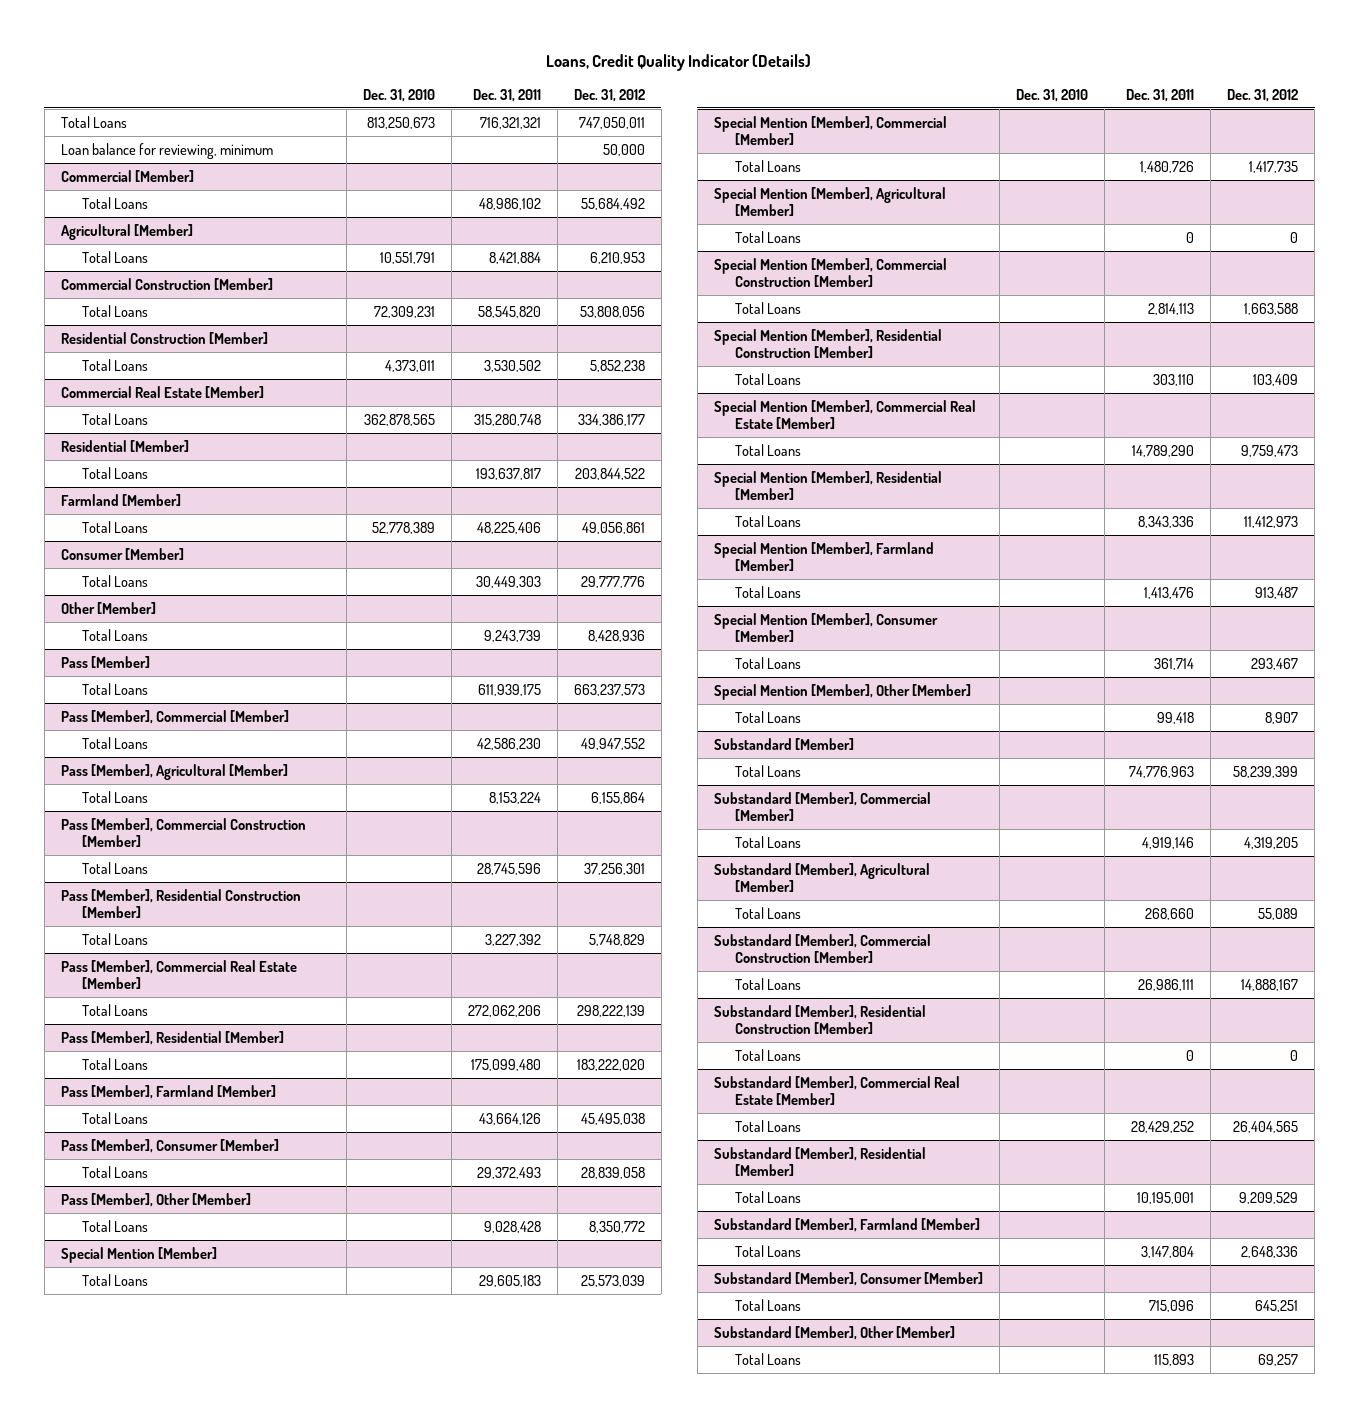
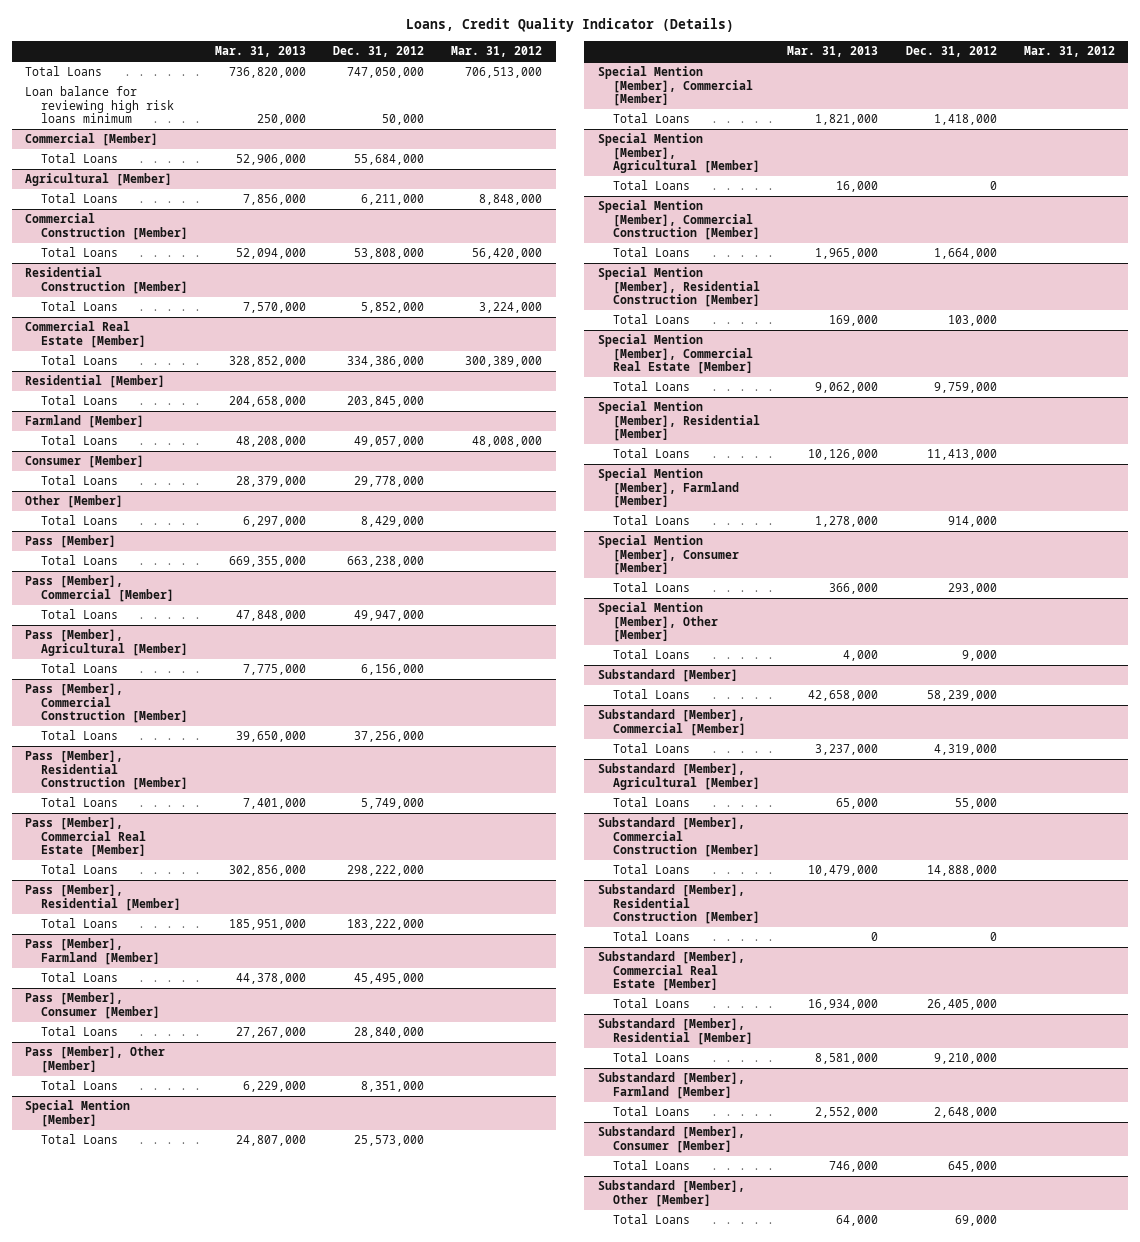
- | Dec. 31, 2010 | Dec. 31, 2011 | Dec. 31, 2012
+ | Mar. 31, 2013 | Dec. 31, 2012 | Mar. 31, 2012
- Total Loans | 813,250,673 | 716,321,321 | 747,050,011
- Loan balance for reviewing, minimum | | | 50,000
+ Total Loans | 736,820,000 | 747,050,000 | 706,513,000
+ Loan balance for reviewing high risk loans minimum | 250,000 | 50,000 |
@ Commercial [Member]
- Total Loans | | 48,986,102 | 55,684,492
+ Total Loans | 52,906,000 | 55,684,000 |
@ Agricultural [Member]
- Total Loans | 10,551,791 | 8,421,884 | 6,210,953
+ Total Loans | 7,856,000 | 6,211,000 | 8,848,000
@ Commercial Construction [Member]
- Total Loans | 72,309,231 | 58,545,820 | 53,808,056
+ Total Loans | 52,094,000 | 53,808,000 | 56,420,000
@ Residential Construction [Member]
- Total Loans | 4,373,011 | 3,530,502 | 5,852,238
+ Total Loans | 7,570,000 | 5,852,000 | 3,224,000
@ Commercial Real Estate [Member]
- Total Loans | 362,878,565 | 315,280,748 | 334,386,177
+ Total Loans | 328,852,000 | 334,386,000 | 300,389,000
@ Residential [Member]
- Total Loans | | 193,637,817 | 203,844,522
+ Total Loans | 204,658,000 | 203,845,000 |
@ Farmland [Member]
- Total Loans | 52,778,389 | 48,225,406 | 49,056,861
+ Total Loans | 48,208,000 | 49,057,000 | 48,008,000
@ Consumer [Member]
- Total Loans | | 30,449,303 | 29,777,776
+ Total Loans | 28,379,000 | 29,778,000 |
@ Other [Member]
- Total Loans | | 9,243,739 | 8,428,936
+ Total Loans | 6,297,000 | 8,429,000 |
@ Pass [Member]
- Total Loans | | 611,939,175 | 663,237,573
+ Total Loans | 669,355,000 | 663,238,000 |
@ Pass [Member], Commercial [Member]
- Total Loans | | 42,586,230 | 49,947,552
+ Total Loans | 47,848,000 | 49,947,000 |
@ Pass [Member], Agricultural [Member]
- Total Loans | | 8,153,224 | 6,155,864
+ Total Loans | 7,775,000 | 6,156,000 |
@ Pass [Member], Commercial Construction [Member]
- Total Loans | | 28,745,596 | 37,256,301
+ Total Loans | 39,650,000 | 37,256,000 |
@ Pass [Member], Residential Construction [Member]
- Total Loans | | 3,227,392 | 5,748,829
+ Total Loans | 7,401,000 | 5,749,000 |
@ Pass [Member], Commercial Real Estate [Member]
- Total Loans | | 272,062,206 | 298,222,139
+ Total Loans | 302,856,000 | 298,222,000 |
@ Pass [Member], Residential [Member]
- Total Loans | | 175,099,480 | 183,222,020
+ Total Loans | 185,951,000 | 183,222,000 |
@ Pass [Member], Farmland [Member]
- Total Loans | | 43,664,126 | 45,495,038
+ Total Loans | 44,378,000 | 45,495,000 |
@ Pass [Member], Consumer [Member]
- Total Loans | | 29,372,493 | 28,839,058
+ Total Loans | 27,267,000 | 28,840,000 |
@ Pass [Member], Other [Member]
- Total Loans | | 9,028,428 | 8,350,772
+ Total Loans | 6,229,000 | 8,351,000 |
@ Special Mention [Member]
- Total Loans | | 29,605,183 | 25,573,039
+ Total Loans | 24,807,000 | 25,573,000 |
@ Special Mention [Member], Commercial [Member]
- Total Loans | | 1,480,726 | 1,417,735
+ Total Loans | 1,821,000 | 1,418,000 |
@ Special Mention [Member], Commercial Construction [Member]
- Total Loans | | 2,814,113 | 1,663,588
+ Total Loans | 1,965,000 | 1,664,000 |
@ Special Mention [Member], Residential Construction [Member]
- Total Loans | | 303,110 | 103,409
+ Total Loans | 169,000 | 103,000 |
@ Special Mention [Member], Commercial Real Estate [Member]
- Total Loans | | 14,789,290 | 9,759,473
+ Total Loans | 9,062,000 | 9,759,000 |
@ Special Mention [Member], Residential [Member]
- Total Loans | | 8,343,336 | 11,412,973
+ Total Loans | 10,126,000 | 11,413,000 |
@ Special Mention [Member], Farmland [Member]
- Total Loans | | 1,413,476 | 913,487
+ Total Loans | 1,278,000 | 914,000 |
@ Special Mention [Member], Consumer [Member]
- Total Loans | | 361,714 | 293,467
+ Total Loans | 366,000 | 293,000 |
@ Special Mention [Member], Other [Member]
- Total Loans | | 99,418 | 8,907
+ Total Loans | 4,000 | 9,000 |
@ Substandard [Member]
- Total Loans | | 74,776,963 | 58,239,399
+ Total Loans | 42,658,000 | 58,239,000 |
@ Substandard [Member], Commercial [Member]
- Total Loans | | 4,919,146 | 4,319,205
+ Total Loans | 3,237,000 | 4,319,000 |
@ Substandard [Member], Agricultural [Member]
- Total Loans | | 268,660 | 55,089
+ Total Loans | 65,000 | 55,000 |
@ Substandard [Member], Commercial Construction [Member]
- Total Loans | | 26,986,111 | 14,888,167
+ Total Loans | 10,479,000 | 14,888,000 |
@ Substandard [Member], Commercial Real Estate [Member]
- Total Loans | | 28,429,252 | 26,404,565
+ Total Loans | 16,934,000 | 26,405,000 |
@ Substandard [Member], Residential [Member]
- Total Loans | | 10,195,001 | 9,209,529
+ Total Loans | 8,581,000 | 9,210,000 |
@ Substandard [Member], Farmland [Member]
- Total Loans | | 3,147,804 | 2,648,336
+ Total Loans | 2,552,000 | 2,648,000 |
@ Substandard [Member], Consumer [Member]
- Total Loans | | 715,096 | 645,251
+ Total Loans | 746,000 | 645,000 |
@ Substandard [Member], Other [Member]
- Total Loans | | 115,893 | 69,257
+ Total Loans | 64,000 | 69,000 |

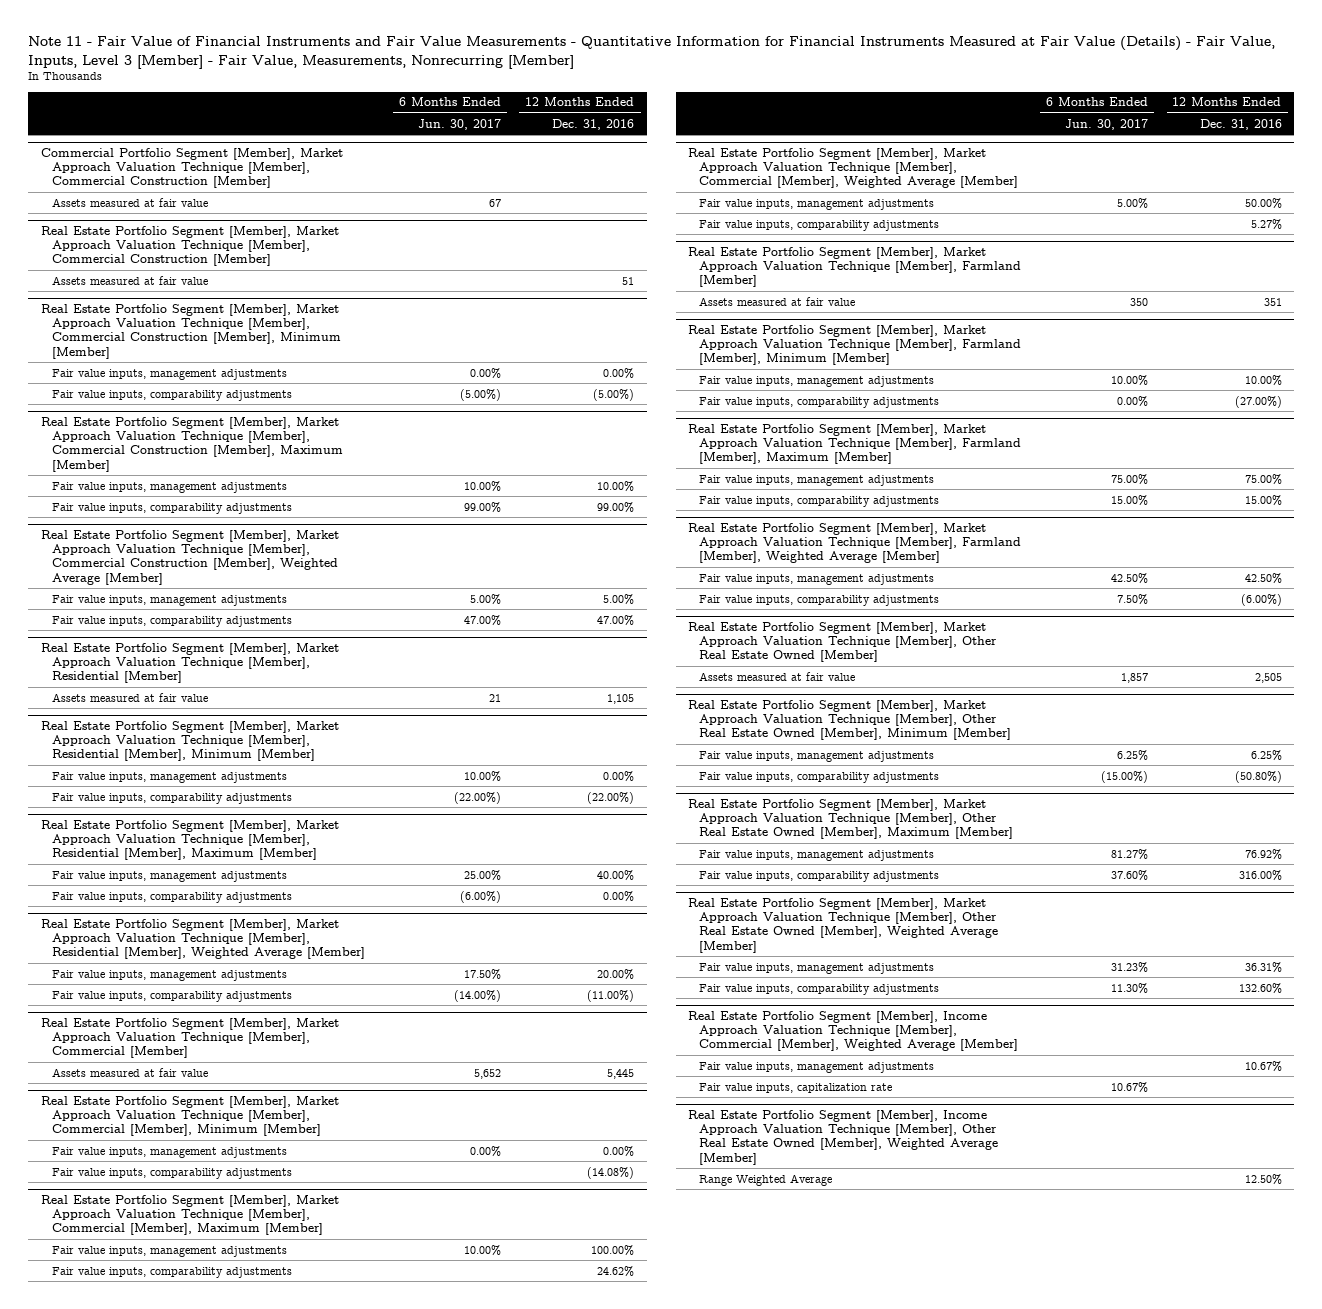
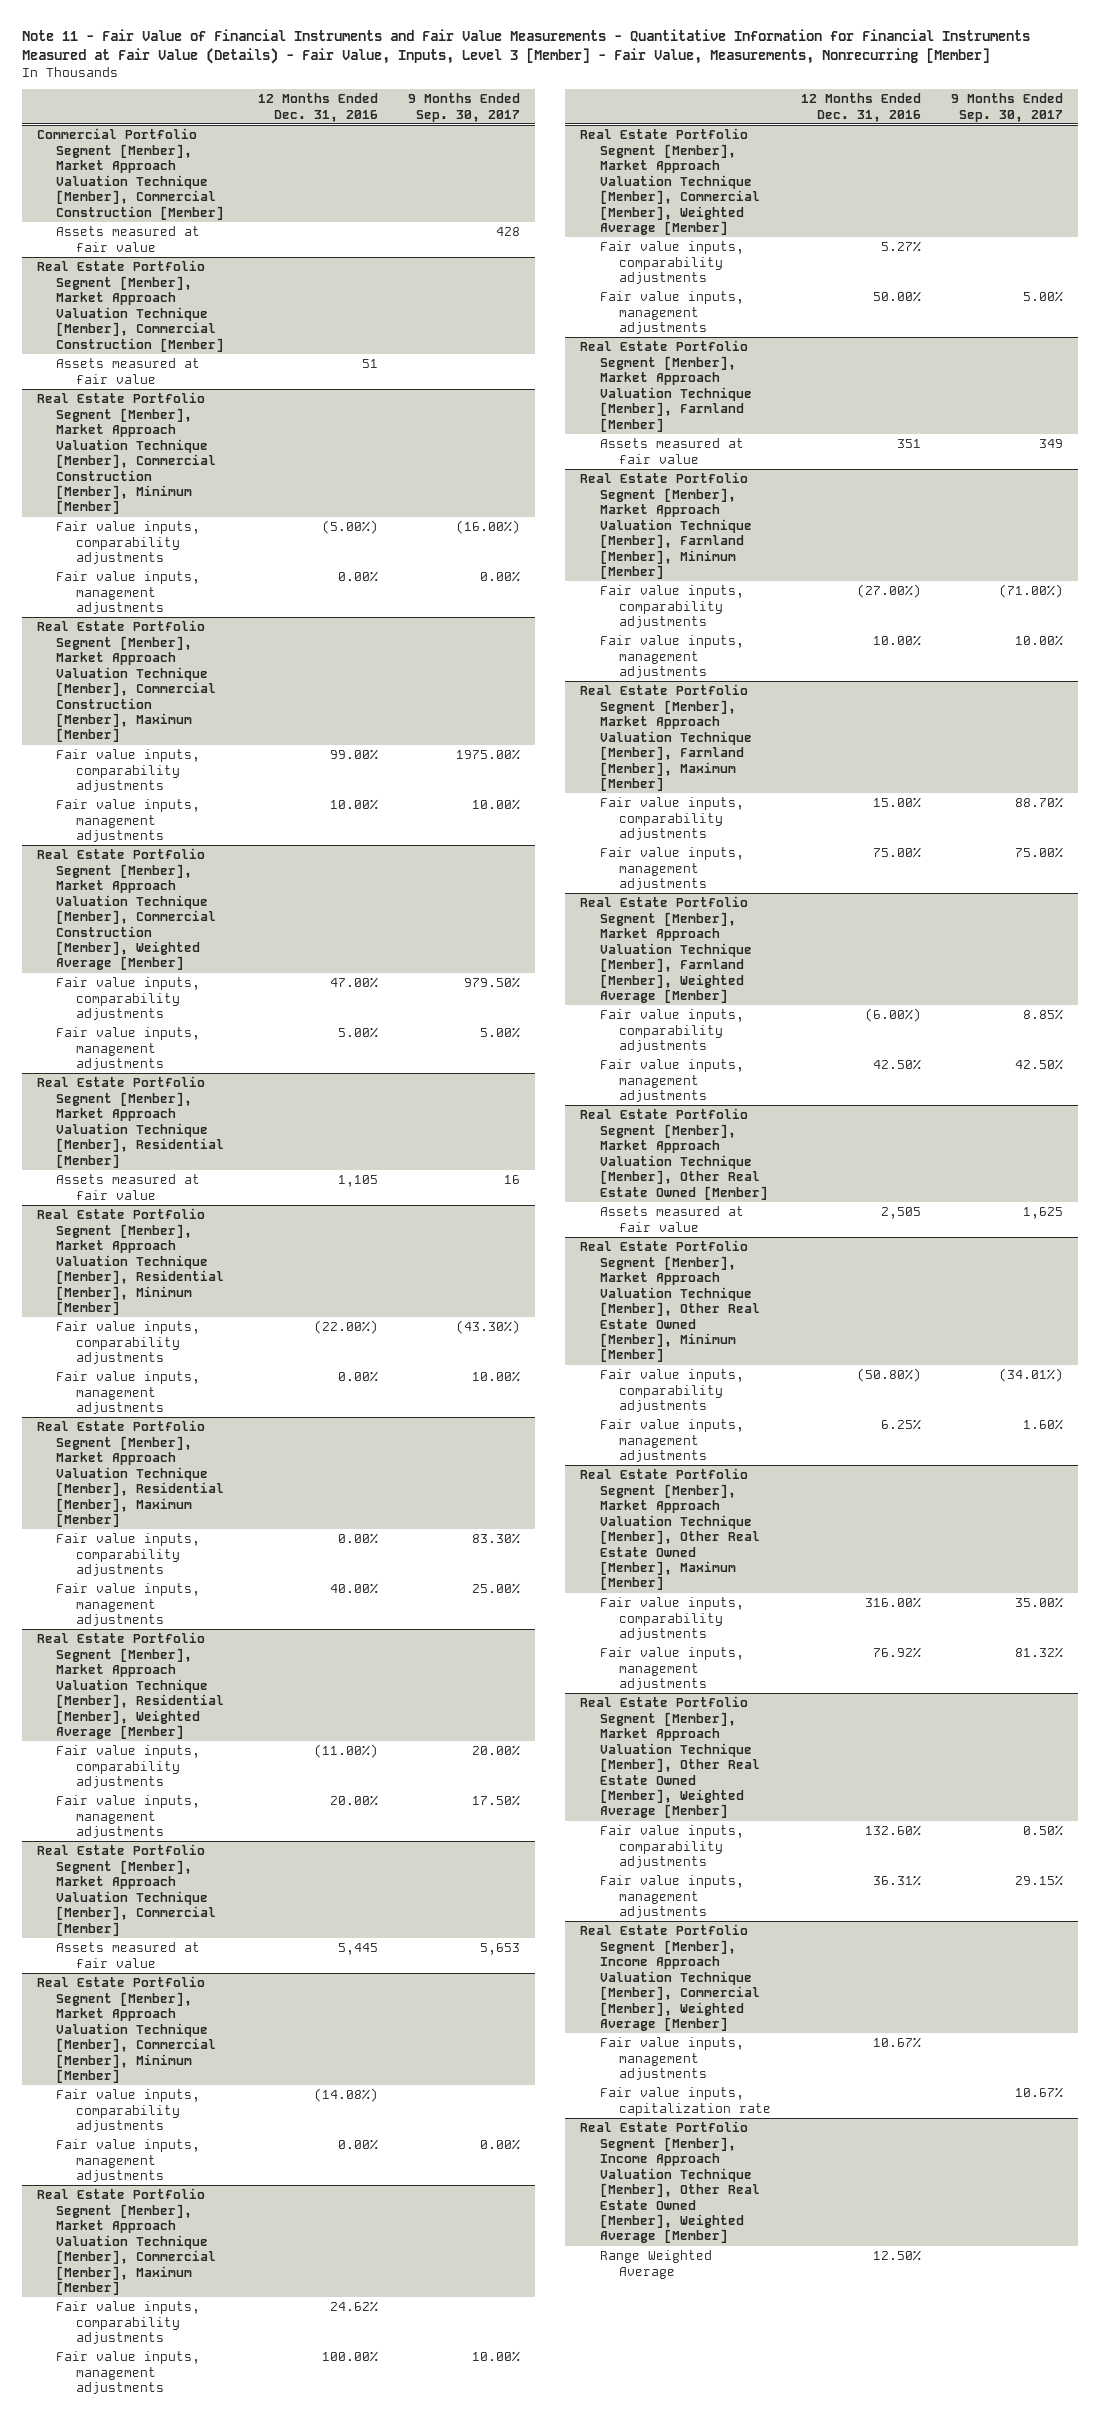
- | 6 Months Ended Jun. 30, 2017 | 12 Months Ended Dec. 31, 2016
+ | 12 Months Ended Dec. 31, 2016 | 9 Months Ended Sep. 30, 2017
@ Real Estate Portfolio Segment [Member], Market Approach Valuation Technique [Member], Commercial Construction [Member], Minimum [Member]
moved down: Fair value inputs, management adjustments | 0.00% | 0.00%
@ Real Estate Portfolio Segment [Member], Market Approach Valuation Technique [Member], Commercial Construction [Member], Maximum [Member]
moved down: Fair value inputs, management adjustments | 10.00% | 10.00%
@ Real Estate Portfolio Segment [Member], Market Approach Valuation Technique [Member], Commercial Construction [Member], Weighted Average [Member]
moved down: Fair value inputs, management adjustments | 5.00% | 5.00%
@ Real Estate Portfolio Segment [Member], Market Approach Valuation Technique [Member], Residential [Member], Minimum [Member]
moved down: Fair value inputs, management adjustments | 0.00% | 10.00%
@ Real Estate Portfolio Segment [Member], Market Approach Valuation Technique [Member], Residential [Member], Maximum [Member]
moved down: Fair value inputs, management adjustments | 40.00% | 25.00%
@ Real Estate Portfolio Segment [Member], Market Approach Valuation Technique [Member], Residential [Member], Weighted Average [Member]
moved down: Fair value inputs, management adjustments | 20.00% | 17.50%
@ Real Estate Portfolio Segment [Member], Market Approach Valuation Technique [Member], Commercial [Member], Minimum [Member]
moved down: Fair value inputs, management adjustments | 0.00% | 0.00%
@ Real Estate Portfolio Segment [Member], Market Approach Valuation Technique [Member], Commercial [Member], Maximum [Member]
moved down: Fair value inputs, management adjustments | 100.00% | 10.00%
@ Real Estate Portfolio Segment [Member], Market Approach Valuation Technique [Member], Commercial [Member], Weighted Average [Member]
moved down: Fair value inputs, management adjustments | 50.00% | 5.00%
@ Real Estate Portfolio Segment [Member], Market Approach Valuation Technique [Member], Farmland [Member], Minimum [Member]
moved down: Fair value inputs, management adjustments | 10.00% | 10.00%
@ Real Estate Portfolio Segment [Member], Market Approach Valuation Technique [Member], Farmland [Member], Maximum [Member]
moved down: Fair value inputs, management adjustments | 75.00% | 75.00%
@ Real Estate Portfolio Segment [Member], Market Approach Valuation Technique [Member], Farmland [Member], Weighted Average [Member]
moved down: Fair value inputs, management adjustments | 42.50% | 42.50%
@ Real Estate Portfolio Segment [Member], Market Approach Valuation Technique [Member], Other Real Estate Owned [Member], Minimum [Member]
moved down: Fair value inputs, management adjustments | 6.25% | 1.60%
@ Real Estate Portfolio Segment [Member], Market Approach Valuation Technique [Member], Other Real Estate Owned [Member], Maximum [Member]
moved down: Fair value inputs, management adjustments | 76.92% | 81.32%
@ Real Estate Portfolio Segment [Member], Market Approach Valuation Technique [Member], Other Real Estate Owned [Member], Weighted Average [Member]
moved down: Fair value inputs, management adjustments | 36.31% | 29.15%

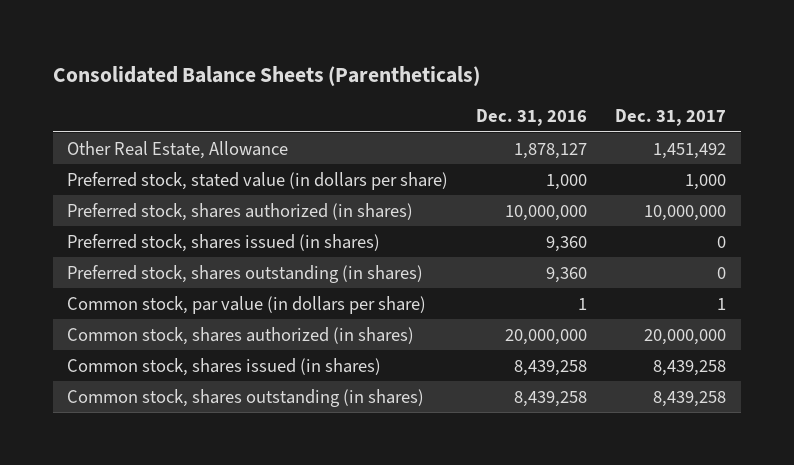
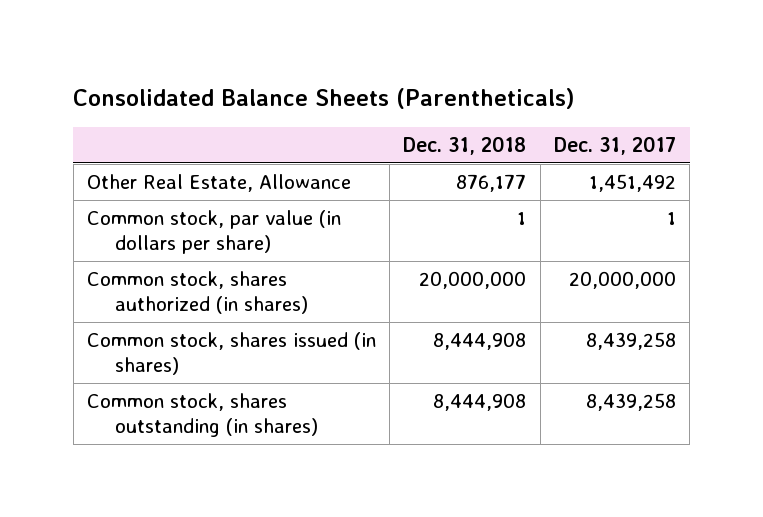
- | Dec. 31, 2016 | Dec. 31, 2017
+ | Dec. 31, 2018 | Dec. 31, 2017
- Preferred stock, stated value (in dollars per share) | 1,000 | 1,000
- Preferred stock, shares authorized (in shares) | 10,000,000 | 10,000,000
- Preferred stock, shares issued (in shares) | 9,360 | 0
- Preferred stock, shares outstanding (in shares) | 9,360 | 0

